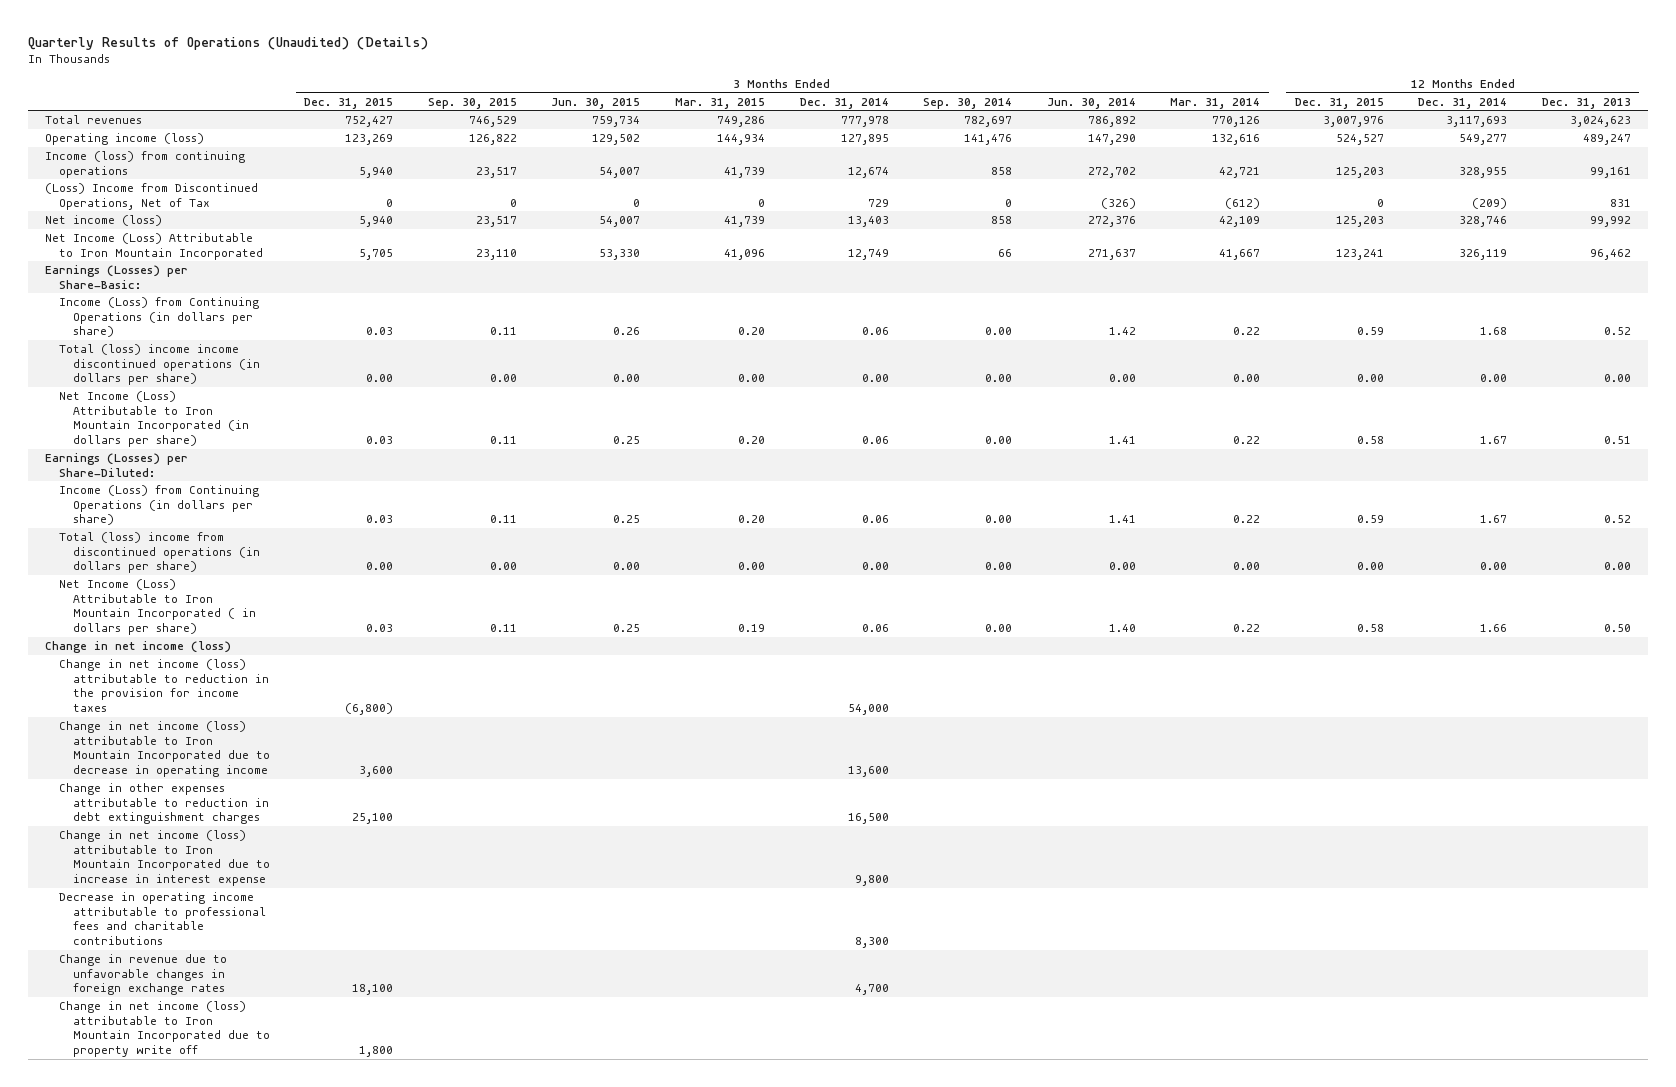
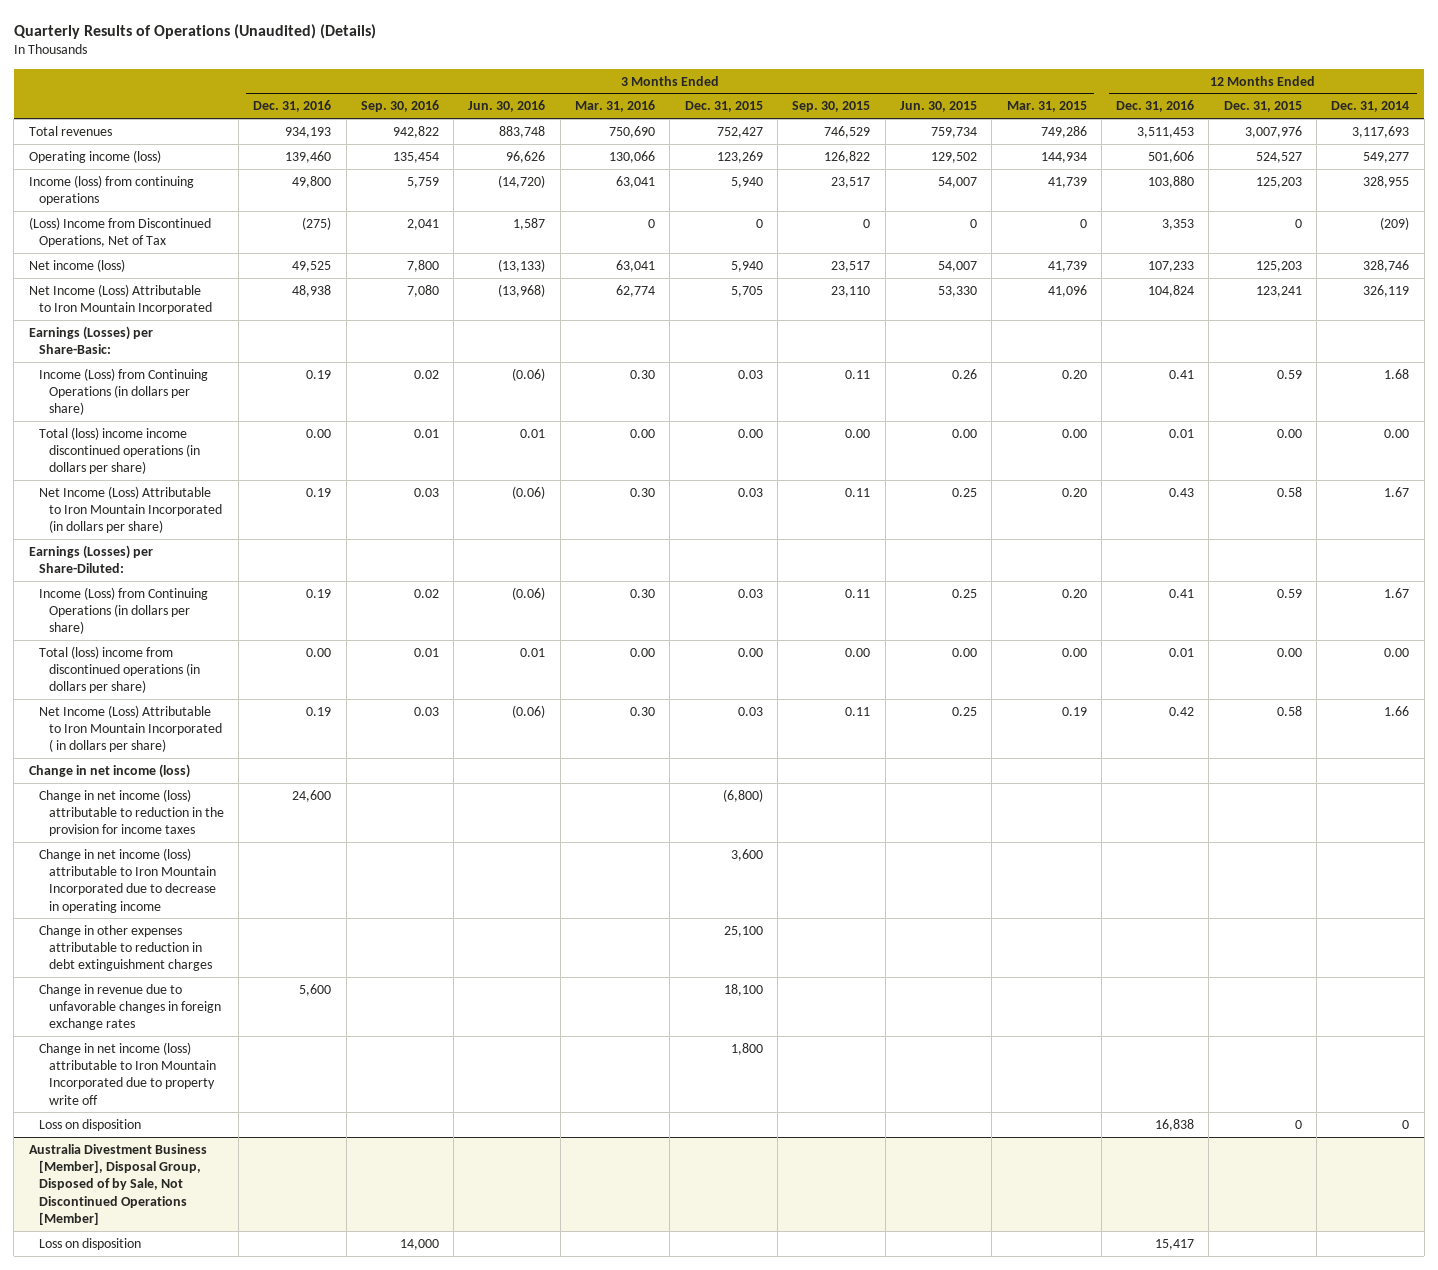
- | 3 Months Ended Dec. 31, 2015 | 3 Months Ended Sep. 30, 2015 | 3 Months Ended Jun. 30, 2015 | 3 Months Ended Mar. 31, 2015 | 3 Months Ended Dec. 31, 2014 | 3 Months Ended Sep. 30, 2014 | 3 Months Ended Jun. 30, 2014 | 3 Months Ended Mar. 31, 2014 | 12 Months Ended Dec. 31, 2015 | 12 Months Ended Dec. 31, 2014 | 12 Months Ended Dec. 31, 2013
+ | 3 Months Ended Dec. 31, 2016 | 3 Months Ended Sep. 30, 2016 | 3 Months Ended Jun. 30, 2016 | 3 Months Ended Mar. 31, 2016 | 3 Months Ended Dec. 31, 2015 | 3 Months Ended Sep. 30, 2015 | 3 Months Ended Jun. 30, 2015 | 3 Months Ended Mar. 31, 2015 | 12 Months Ended Dec. 31, 2016 | 12 Months Ended Dec. 31, 2015 | 12 Months Ended Dec. 31, 2014
- Change in net income (loss) attributable to Iron Mountain Incorporated due to increase in interest expense | | | | | 9,800 | | | | | |
- Decrease in operating income attributable to professional fees and charitable contributions | | | | | 8,300 | | | | | |
+ Loss on disposition | | | | | | | | | 16,838 | 0 | 0
+ Australia Divestment Business [Member], Disposal Group, Disposed of by Sale, Not Discontinued Operations [Member]
+ Loss on disposition | | 14,000 | | | | | | | 15,417 | |

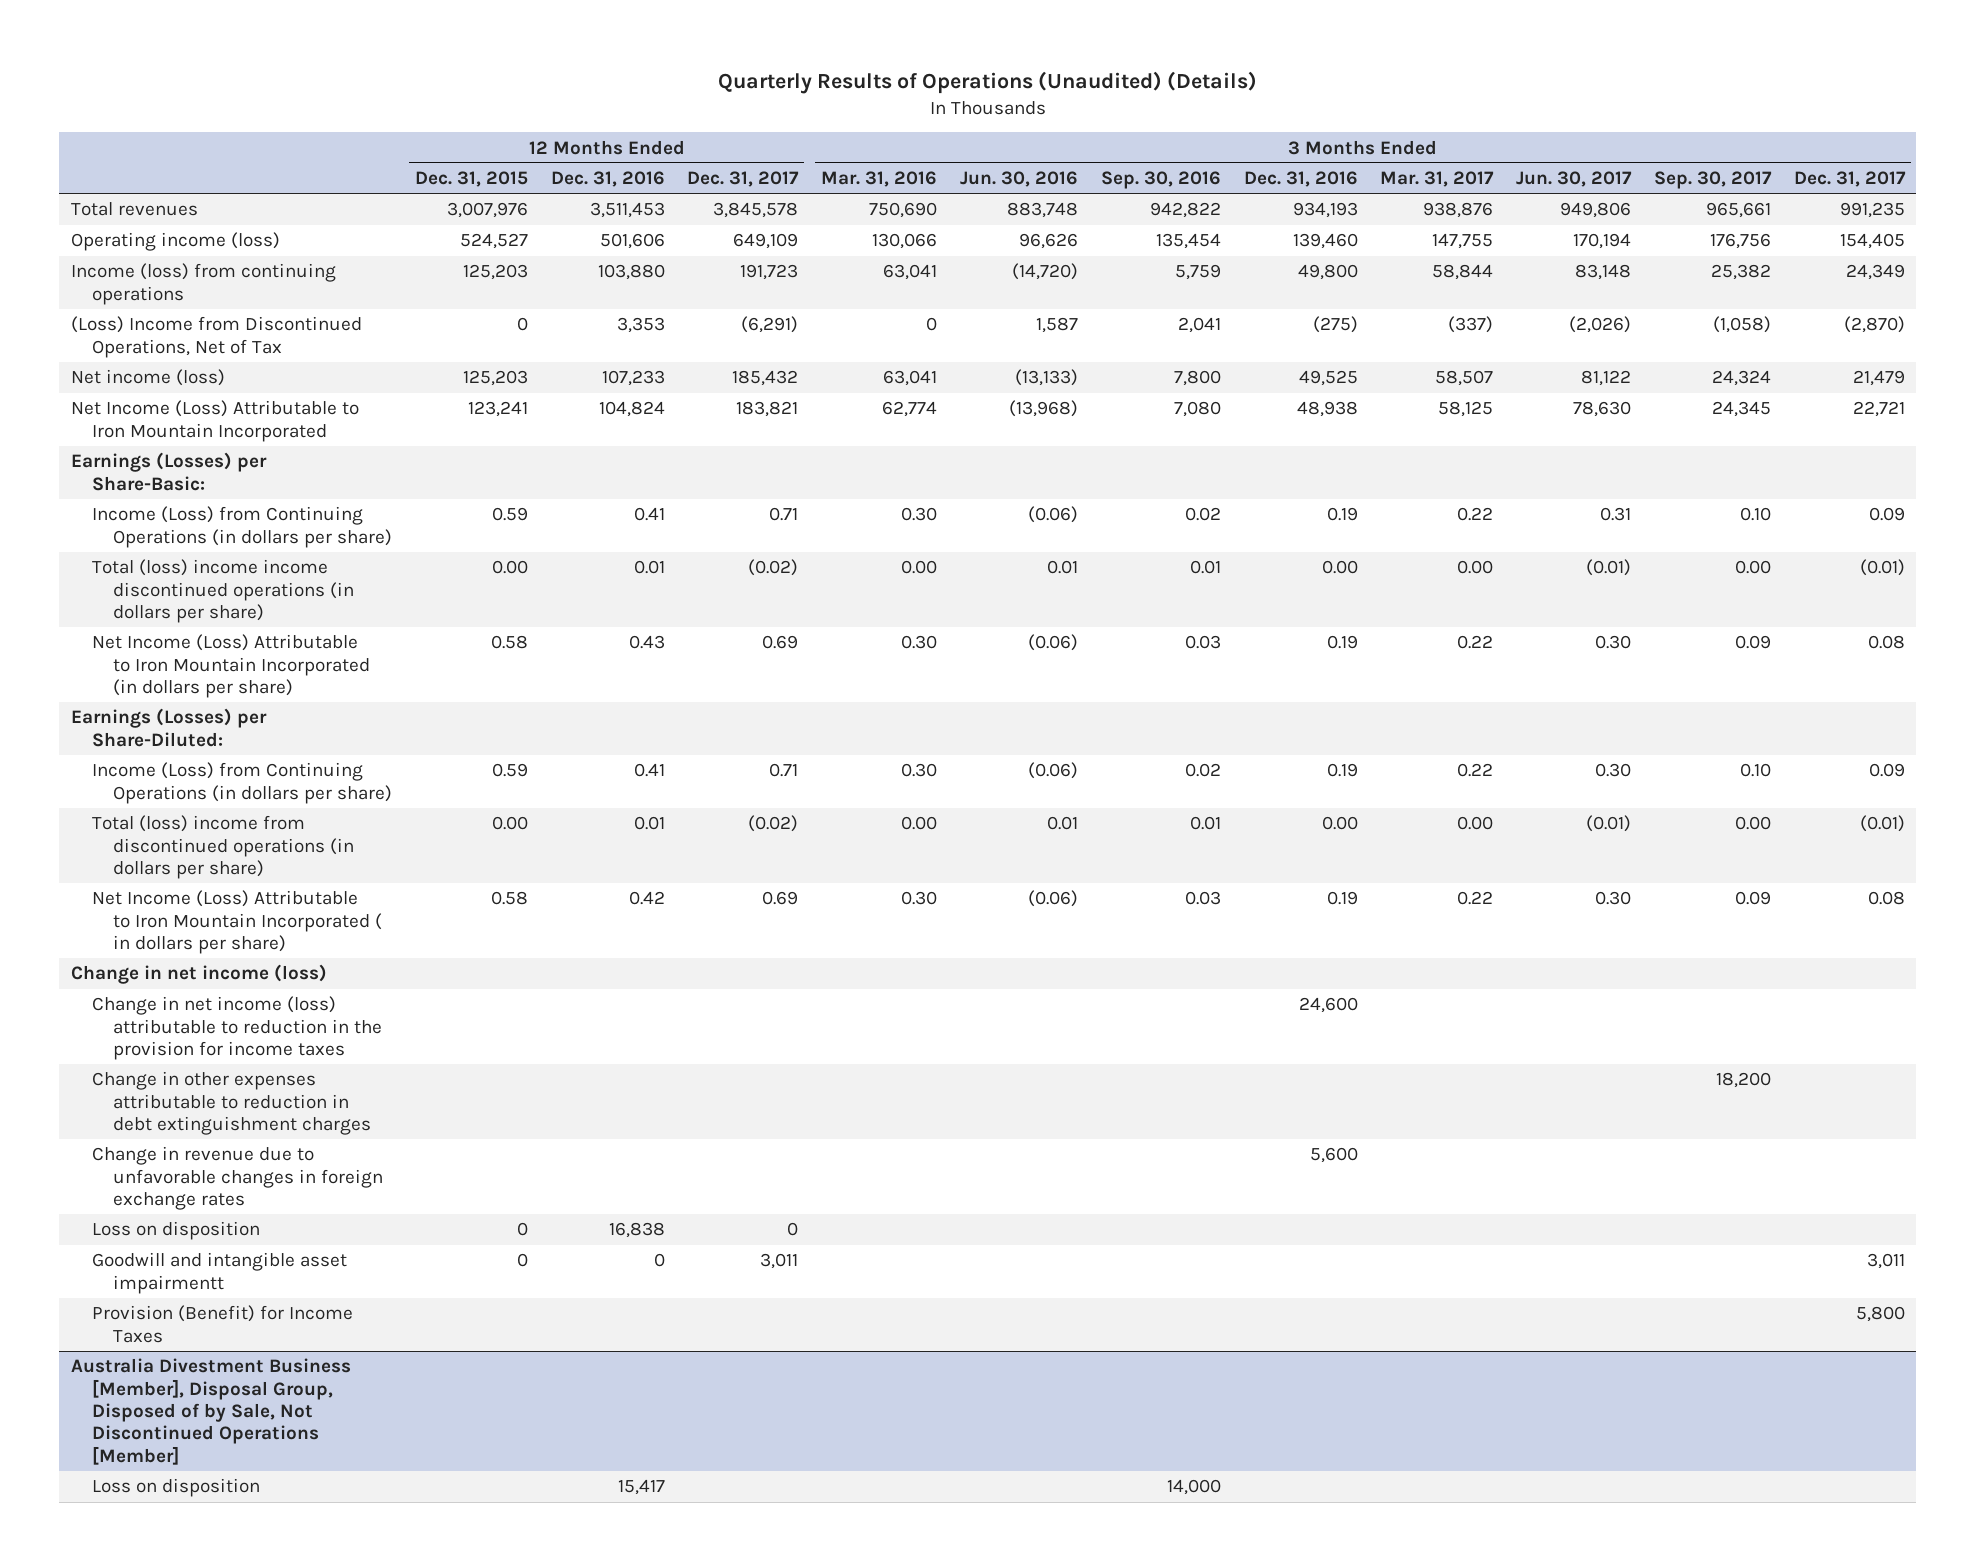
- | 3 Months Ended Dec. 31, 2016 | 3 Months Ended Sep. 30, 2016 | 3 Months Ended Jun. 30, 2016 | 3 Months Ended Mar. 31, 2016 | 3 Months Ended Dec. 31, 2015 | 3 Months Ended Sep. 30, 2015 | 3 Months Ended Jun. 30, 2015 | 3 Months Ended Mar. 31, 2015 | 12 Months Ended Dec. 31, 2016 | 12 Months Ended Dec. 31, 2015 | 12 Months Ended Dec. 31, 2014
+ | 12 Months Ended Dec. 31, 2015 | 12 Months Ended Dec. 31, 2016 | 12 Months Ended Dec. 31, 2017 | 3 Months Ended Mar. 31, 2016 | 3 Months Ended Jun. 30, 2016 | 3 Months Ended Sep. 30, 2016 | 3 Months Ended Dec. 31, 2016 | 3 Months Ended Mar. 31, 2017 | 3 Months Ended Jun. 30, 2017 | 3 Months Ended Sep. 30, 2017 | 3 Months Ended Dec. 31, 2017
- Change in net income (loss) attributable to Iron Mountain Incorporated due to decrease in operating income | | | | | 3,600 | | | | | |
- Change in net income (loss) attributable to Iron Mountain Incorporated due to property write off | | | | | 1,800 | | | | | |
+ Goodwill and intangible asset impairmentt | 0 | 0 | 3,011 | | | | | | | | 3,011
+ Provision (Benefit) for Income Taxes | | | | | | | | | | | 5,800

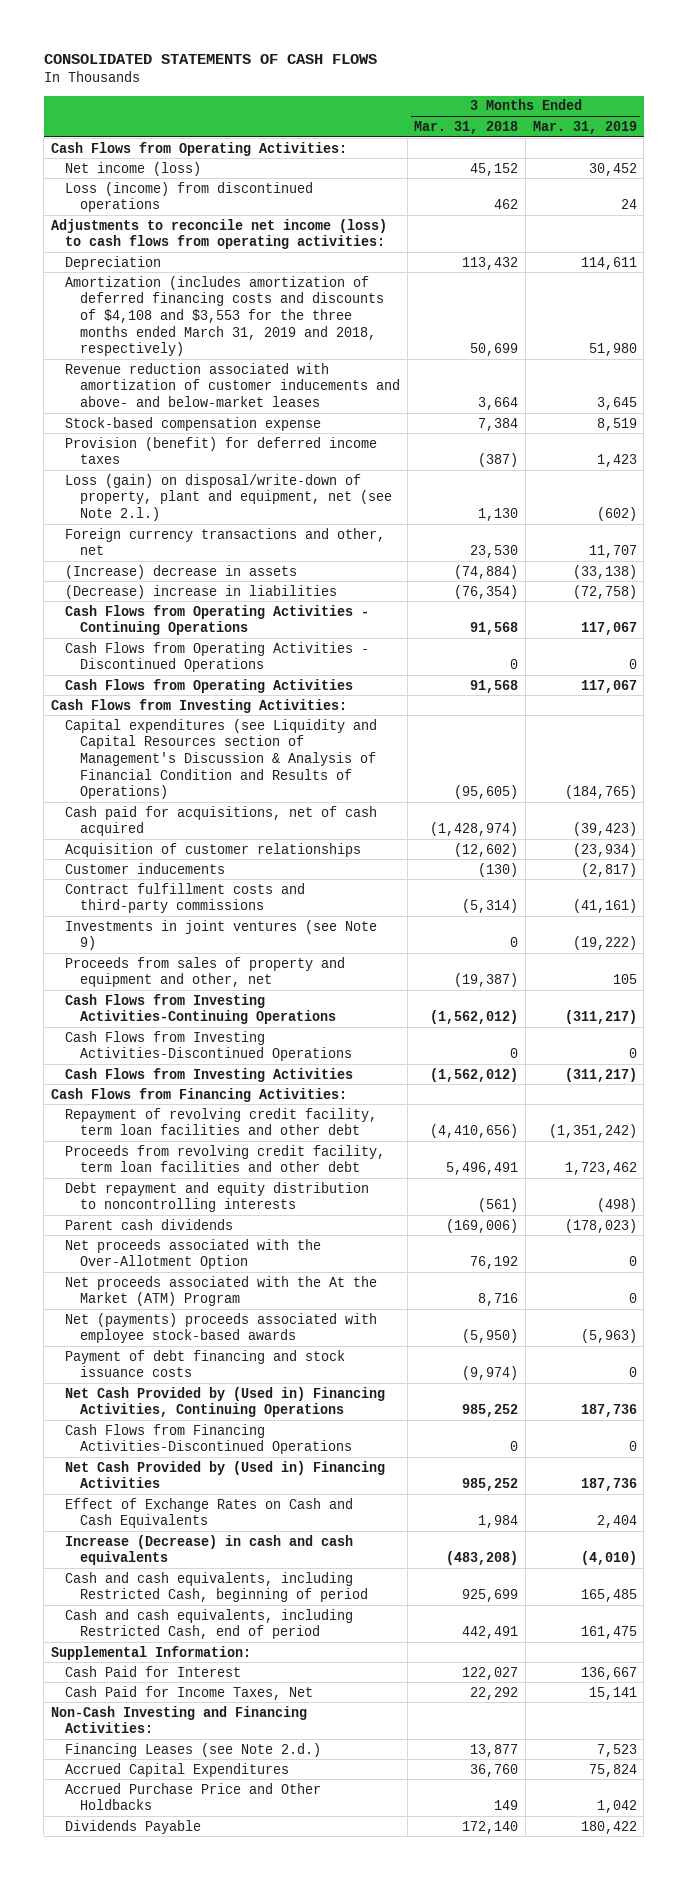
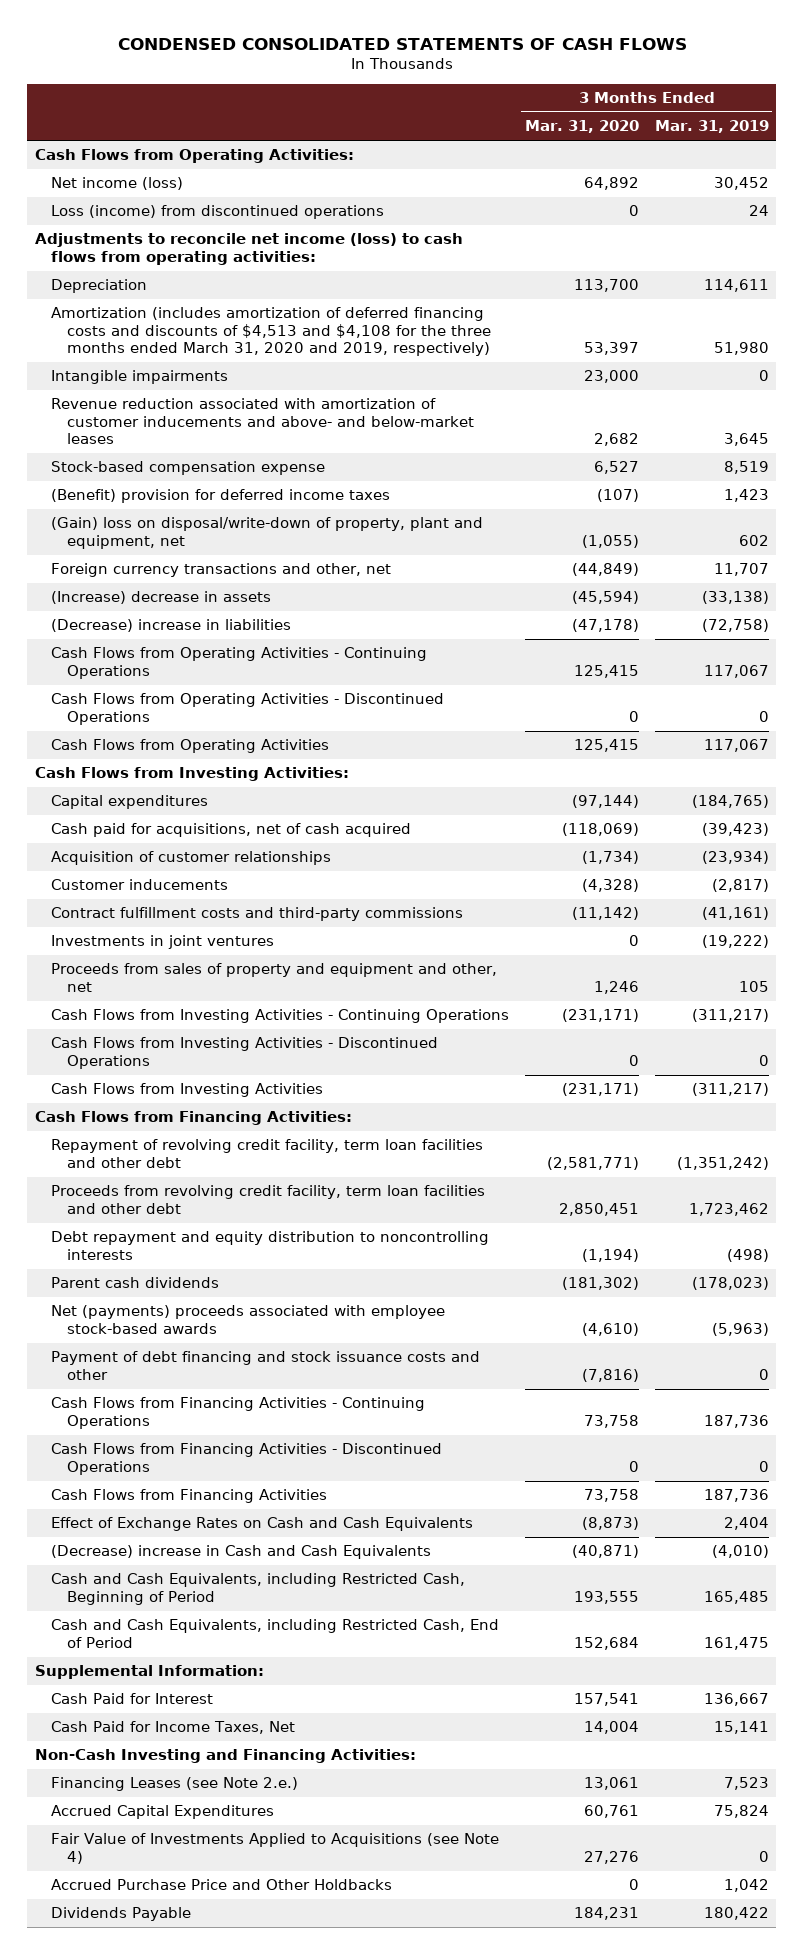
- CONSOLIDATED STATEMENTS OF CASH FLOWS
+ CONDENSED CONSOLIDATED STATEMENTS OF CASH FLOWS
- | 3 Months Ended Mar. 31, 2018 | 3 Months Ended Mar. 31, 2019
+ | 3 Months Ended Mar. 31, 2020 | 3 Months Ended Mar. 31, 2019
- Amortization (includes amortization of deferred financing costs and discounts of $4,108 and $3,553 for the three months ended March 31, 2019 and 2018, respectively) | 50,699 | 51,980
+ Amortization (includes amortization of deferred financing costs and discounts of $4,513 and $4,108 for the three months ended March 31, 2020 and 2019, respectively) | 53,397 | 51,980
+ Intangible impairments | 23,000 | 0
- Provision (benefit) for deferred income taxes | (387) | 1,423
- Loss (gain) on disposal/write-down of property, plant and equipment, net (see Note 2.l.) | 1,130 | (602)
+ (Benefit) provision for deferred income taxes | (107) | 1,423
+ (Gain) loss on disposal/write-down of property, plant and equipment, net | (1,055) | 602
- Capital expenditures (see Liquidity and Capital Resources section of Management's Discussion & Analysis of Financial Condition and Results of Operations) | (95,605) | (184,765)
+ Capital expenditures | (97,144) | (184,765)
- Investments in joint ventures (see Note 9) | 0 | (19,222)
+ Investments in joint ventures | 0 | (19,222)
- Cash Flows from Investing Activities-Continuing Operations | (1,562,012) | (311,217)
- Cash Flows from Investing Activities-Discontinued Operations | 0 | 0
+ Cash Flows from Investing Activities - Continuing Operations | (231,171) | (311,217)
+ Cash Flows from Investing Activities - Discontinued Operations | 0 | 0
- Net proceeds associated with the Over-Allotment Option | 76,192 | 0
- Net proceeds associated with the At the Market (ATM) Program | 8,716 | 0
- Payment of debt financing and stock issuance costs | (9,974) | 0
- Net Cash Provided by (Used in) Financing Activities, Continuing Operations | 985,252 | 187,736
- Cash Flows from Financing Activities-Discontinued Operations | 0 | 0
- Net Cash Provided by (Used in) Financing Activities | 985,252 | 187,736
+ Payment of debt financing and stock issuance costs and other | (7,816) | 0
+ Cash Flows from Financing Activities - Continuing Operations | 73,758 | 187,736
+ Cash Flows from Financing Activities - Discontinued Operations | 0 | 0
+ Cash Flows from Financing Activities | 73,758 | 187,736
- Increase (Decrease) in cash and cash equivalents | (483,208) | (4,010)
- Cash and cash equivalents, including Restricted Cash, beginning of period | 925,699 | 165,485
- Cash and cash equivalents, including Restricted Cash, end of period | 442,491 | 161,475
+ (Decrease) increase in Cash and Cash Equivalents | (40,871) | (4,010)
+ Cash and Cash Equivalents, including Restricted Cash, Beginning of Period | 193,555 | 165,485
+ Cash and Cash Equivalents, including Restricted Cash, End of Period | 152,684 | 161,475
- Financing Leases (see Note 2.d.) | 13,877 | 7,523
+ Financing Leases (see Note 2.e.) | 13,061 | 7,523
+ Fair Value of Investments Applied to Acquisitions (see Note 4) | 27,276 | 0

